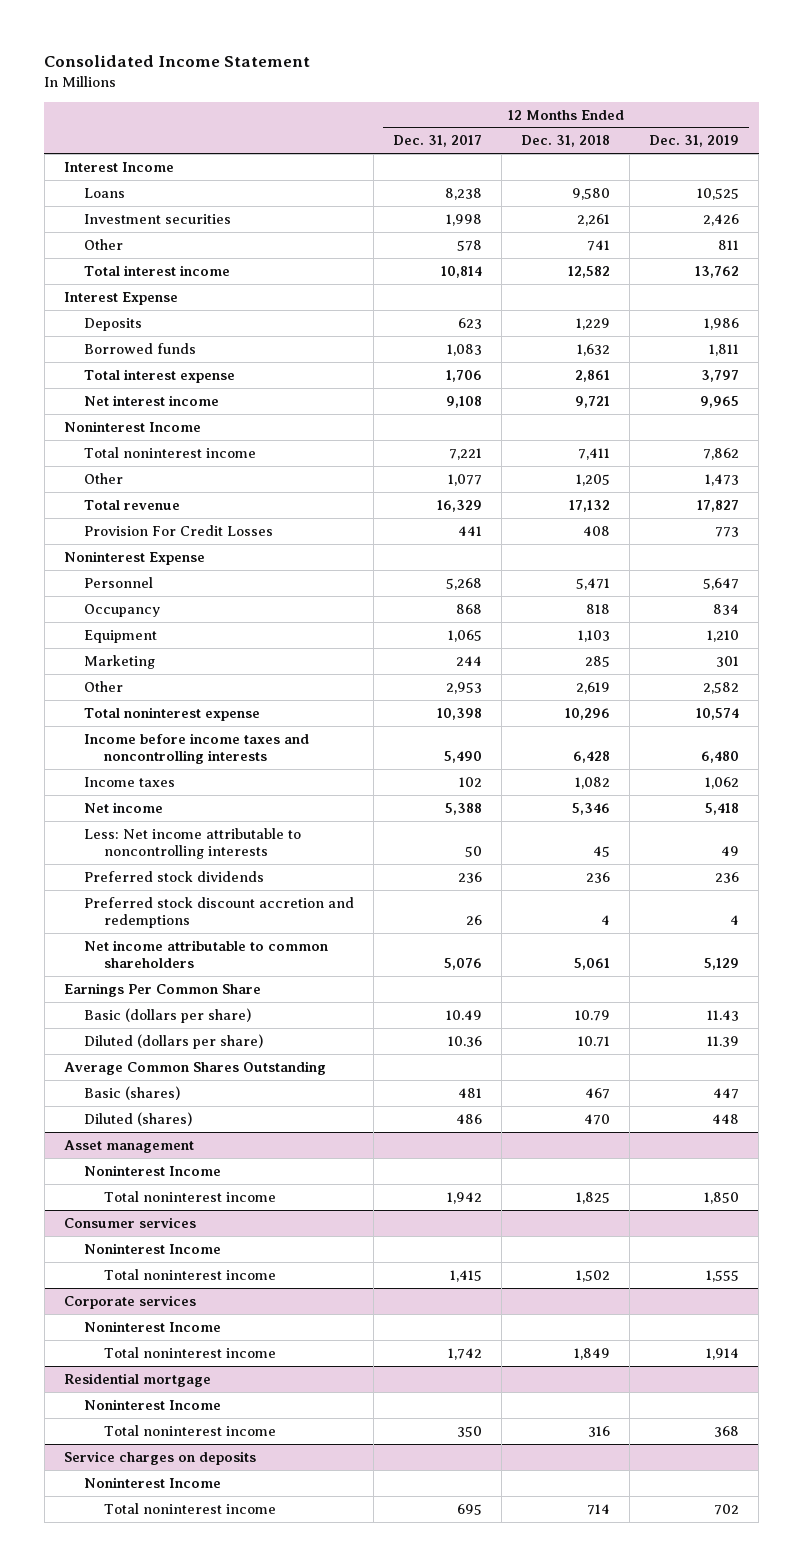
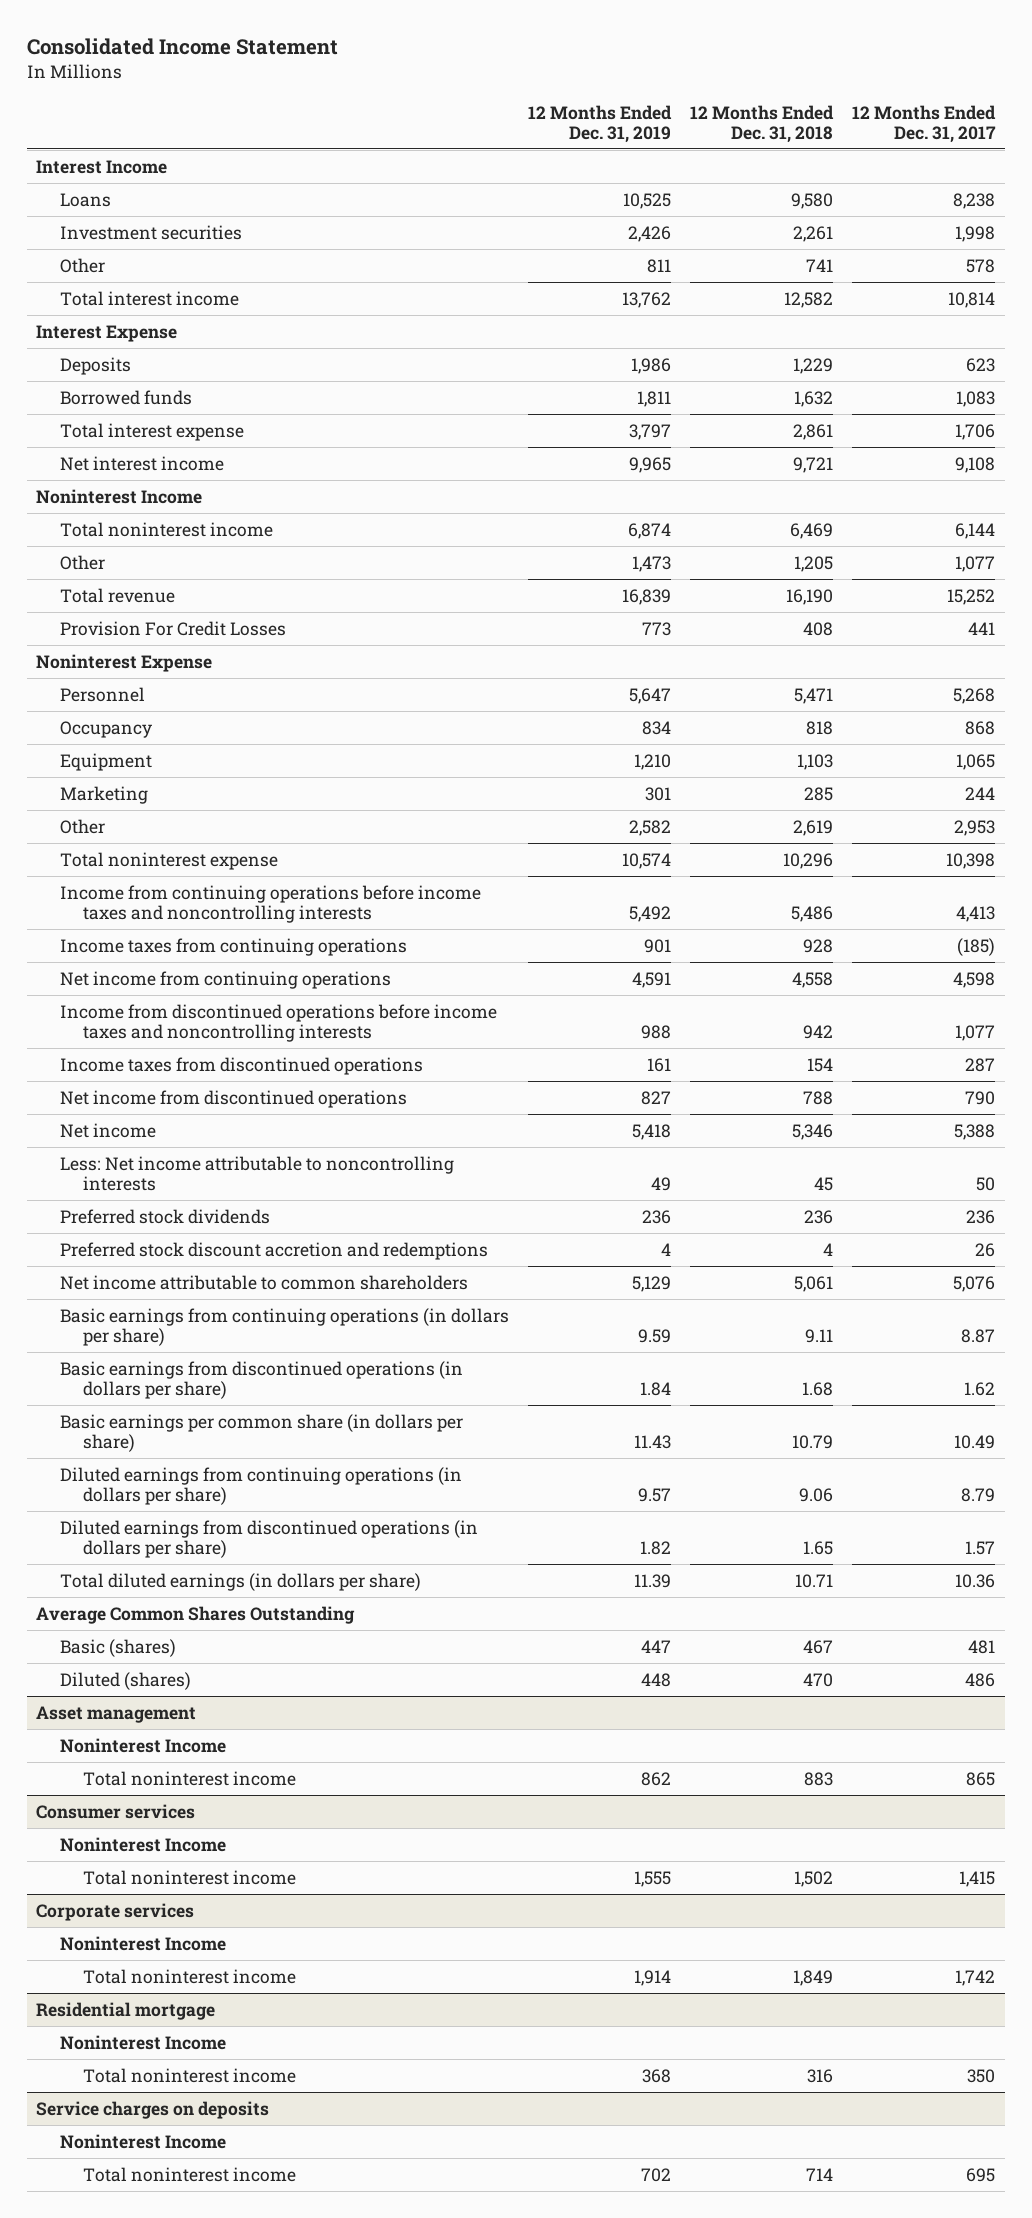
- | 12 Months Ended Dec. 31, 2017 | 12 Months Ended Dec. 31, 2018 | 12 Months Ended Dec. 31, 2019
+ | 12 Months Ended Dec. 31, 2019 | 12 Months Ended Dec. 31, 2018 | 12 Months Ended Dec. 31, 2017
- Total noninterest income | 7,221 | 7,411 | 7,862
+ Total noninterest income | 6,874 | 6,469 | 6,144
- Total revenue | 16,329 | 17,132 | 17,827
+ Total revenue | 16,839 | 16,190 | 15,252
- Income before income taxes and noncontrolling interests | 5,490 | 6,428 | 6,480
- Income taxes | 102 | 1,082 | 1,062
+ Income from continuing operations before income taxes and noncontrolling interests | 5,492 | 5,486 | 4,413
+ Income taxes from continuing operations | 901 | 928 | (185)
+ Net income from continuing operations | 4,591 | 4,558 | 4,598
+ Income from discontinued operations before income taxes and noncontrolling interests | 988 | 942 | 1,077
+ Income taxes from discontinued operations | 161 | 154 | 287
+ Net income from discontinued operations | 827 | 788 | 790
- Earnings Per Common Share
- Basic (dollars per share) | 10.49 | 10.79 | 11.43
- Diluted (dollars per share) | 10.36 | 10.71 | 11.39
+ Basic earnings from continuing operations (in dollars per share) | 9.59 | 9.11 | 8.87
+ Basic earnings from discontinued operations (in dollars per share) | 1.84 | 1.68 | 1.62
+ Basic earnings per common share (in dollars per share) | 11.43 | 10.79 | 10.49
+ Diluted earnings from continuing operations (in dollars per share) | 9.57 | 9.06 | 8.79
+ Diluted earnings from discontinued operations (in dollars per share) | 1.82 | 1.65 | 1.57
+ Total diluted earnings (in dollars per share) | 11.39 | 10.71 | 10.36
@ Asset management
- Total noninterest income | 1,942 | 1,825 | 1,850
+ Total noninterest income | 862 | 883 | 865

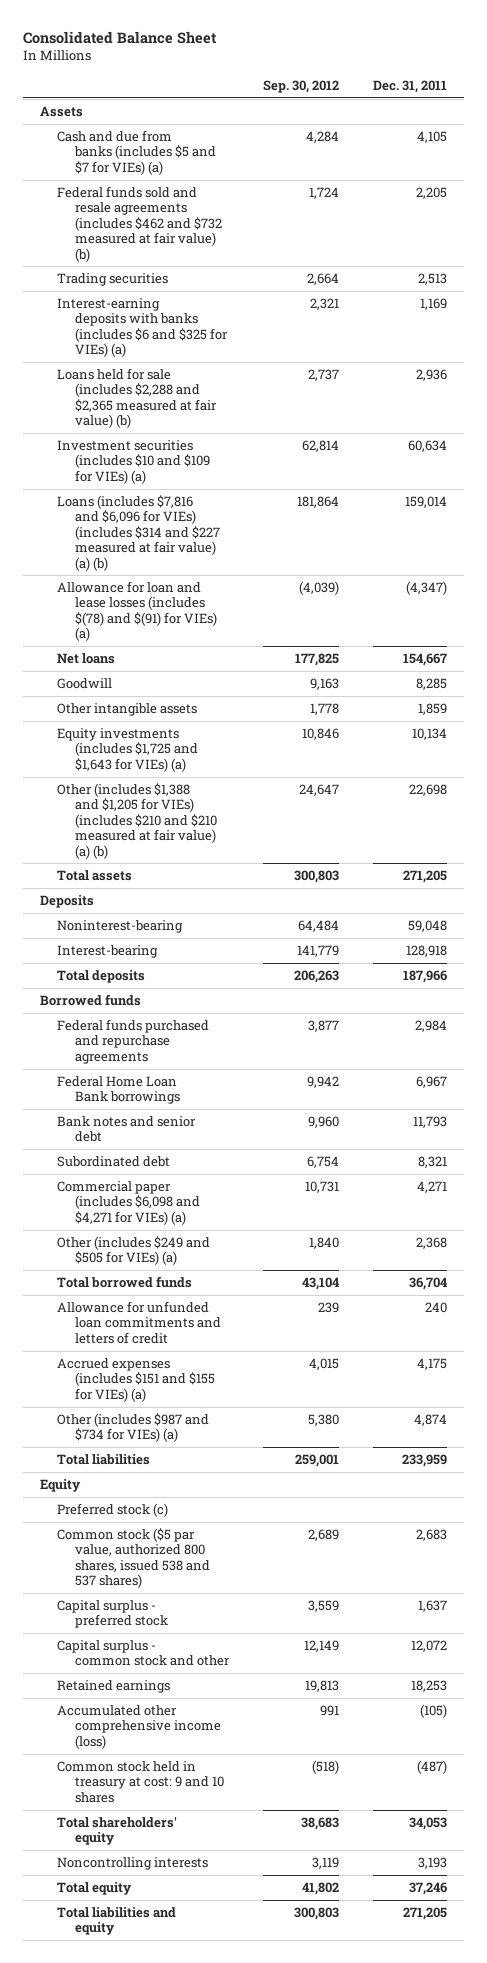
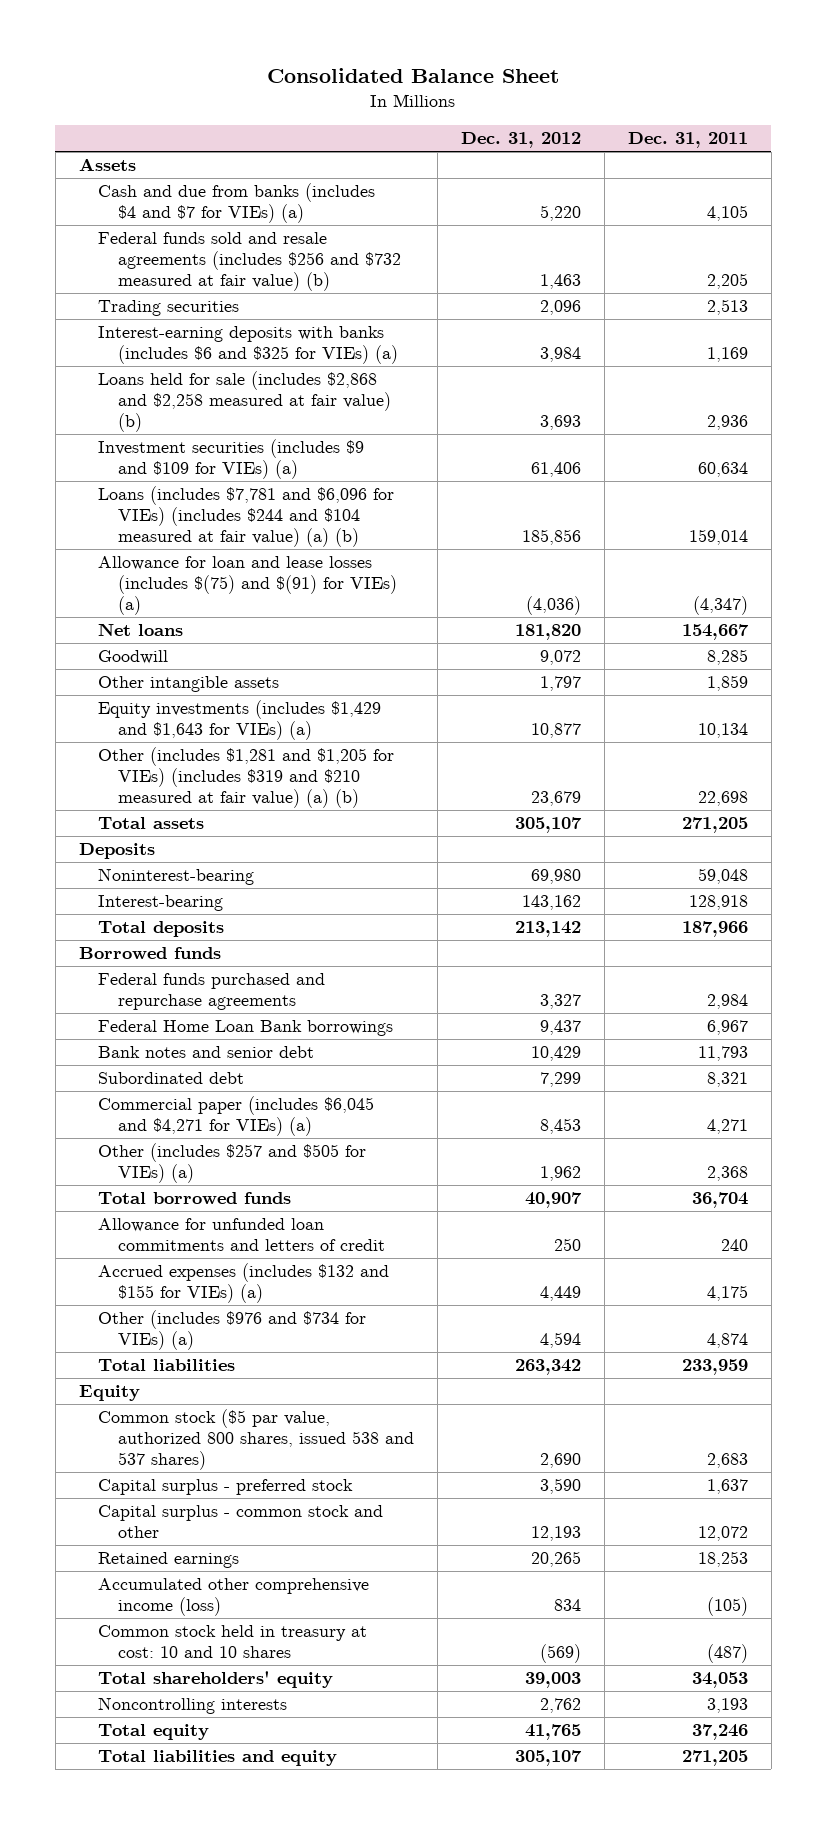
- | Sep. 30, 2012 | Dec. 31, 2011
+ | Dec. 31, 2012 | Dec. 31, 2011
- Cash and due from banks (includes $5 and $7 for VIEs) (a) | 4,284 | 4,105
- Federal funds sold and resale agreements (includes $462 and $732 measured at fair value) (b) | 1,724 | 2,205
+ Cash and due from banks (includes $4 and $7 for VIEs) (a) | 5,220 | 4,105
+ Federal funds sold and resale agreements (includes $256 and $732 measured at fair value) (b) | 1,463 | 2,205
- Loans held for sale (includes $2,288 and $2,365 measured at fair value) (b) | 2,737 | 2,936
- Investment securities (includes $10 and $109 for VIEs) (a) | 62,814 | 60,634
- Loans (includes $7,816 and $6,096 for VIEs) (includes $314 and $227 measured at fair value) (a) (b) | 181,864 | 159,014
- Allowance for loan and lease losses (includes $(78) and $(91) for VIEs) (a) | (4,039) | (4,347)
+ Loans held for sale (includes $2,868 and $2,258 measured at fair value) (b) | 3,693 | 2,936
+ Investment securities (includes $9 and $109 for VIEs) (a) | 61,406 | 60,634
+ Loans (includes $7,781 and $6,096 for VIEs) (includes $244 and $104 measured at fair value) (a) (b) | 185,856 | 159,014
+ Allowance for loan and lease losses (includes $(75) and $(91) for VIEs) (a) | (4,036) | (4,347)
- Equity investments (includes $1,725 and $1,643 for VIEs) (a) | 10,846 | 10,134
- Other (includes $1,388 and $1,205 for VIEs) (includes $210 and $210 measured at fair value) (a) (b) | 24,647 | 22,698
+ Equity investments (includes $1,429 and $1,643 for VIEs) (a) | 10,877 | 10,134
+ Other (includes $1,281 and $1,205 for VIEs) (includes $319 and $210 measured at fair value) (a) (b) | 23,679 | 22,698
- Commercial paper (includes $6,098 and $4,271 for VIEs) (a) | 10,731 | 4,271
- Other (includes $249 and $505 for VIEs) (a) | 1,840 | 2,368
+ Commercial paper (includes $6,045 and $4,271 for VIEs) (a) | 8,453 | 4,271
+ Other (includes $257 and $505 for VIEs) (a) | 1,962 | 2,368
- Accrued expenses (includes $151 and $155 for VIEs) (a) | 4,015 | 4,175
- Other (includes $987 and $734 for VIEs) (a) | 5,380 | 4,874
+ Accrued expenses (includes $132 and $155 for VIEs) (a) | 4,449 | 4,175
+ Other (includes $976 and $734 for VIEs) (a) | 4,594 | 4,874
- Preferred stock (c)
- Common stock held in treasury at cost: 9 and 10 shares | (518) | (487)
+ Common stock held in treasury at cost: 10 and 10 shares | (569) | (487)

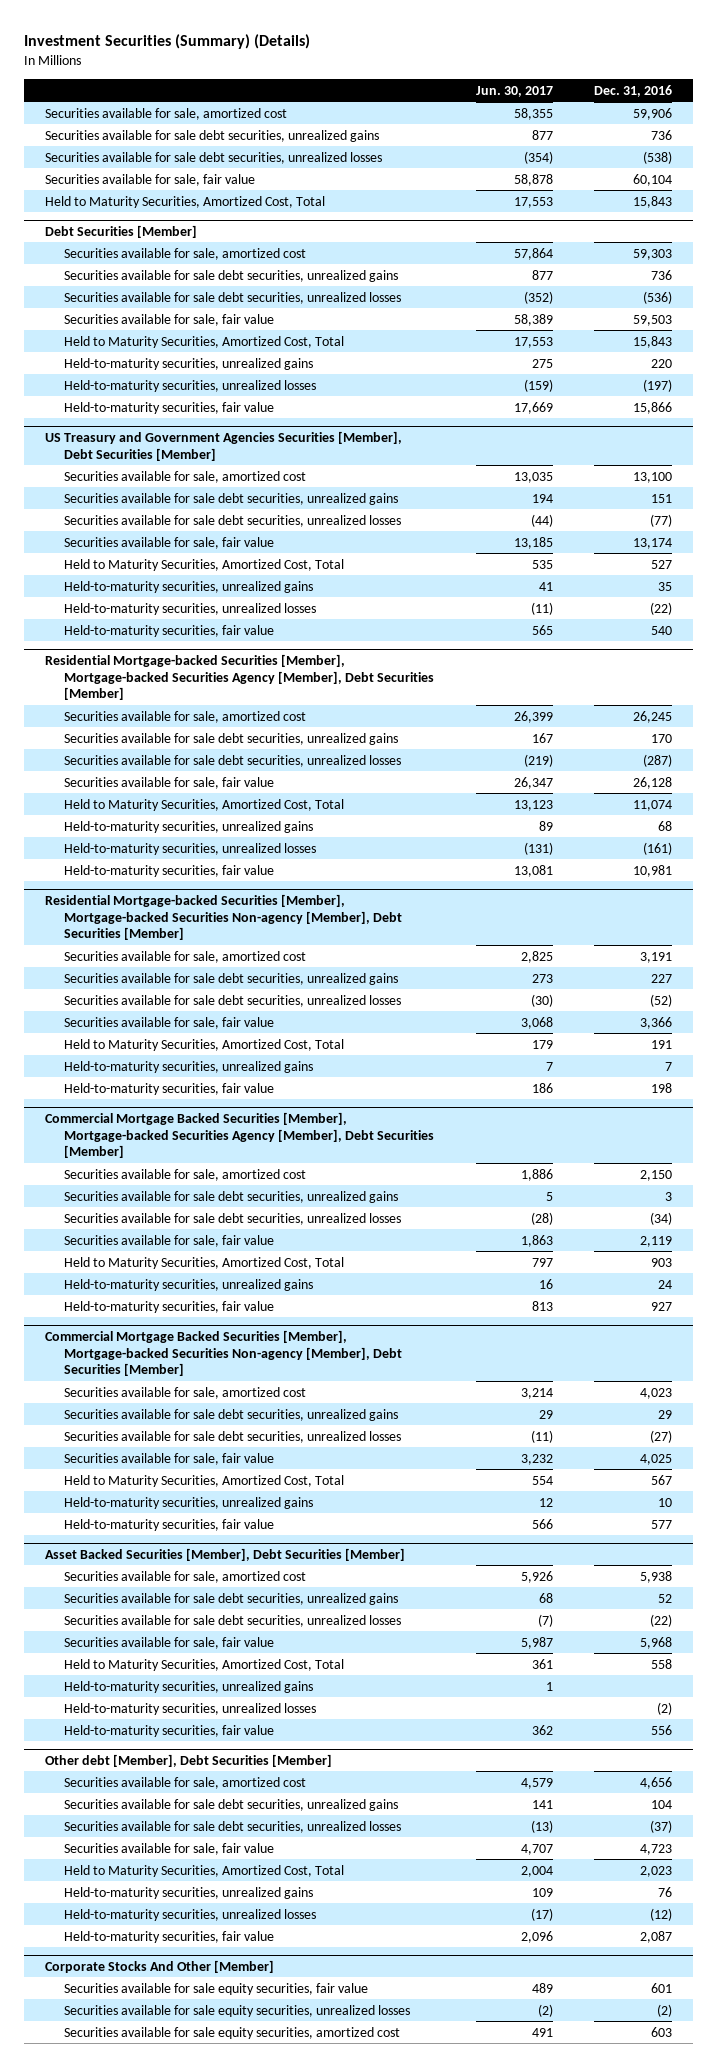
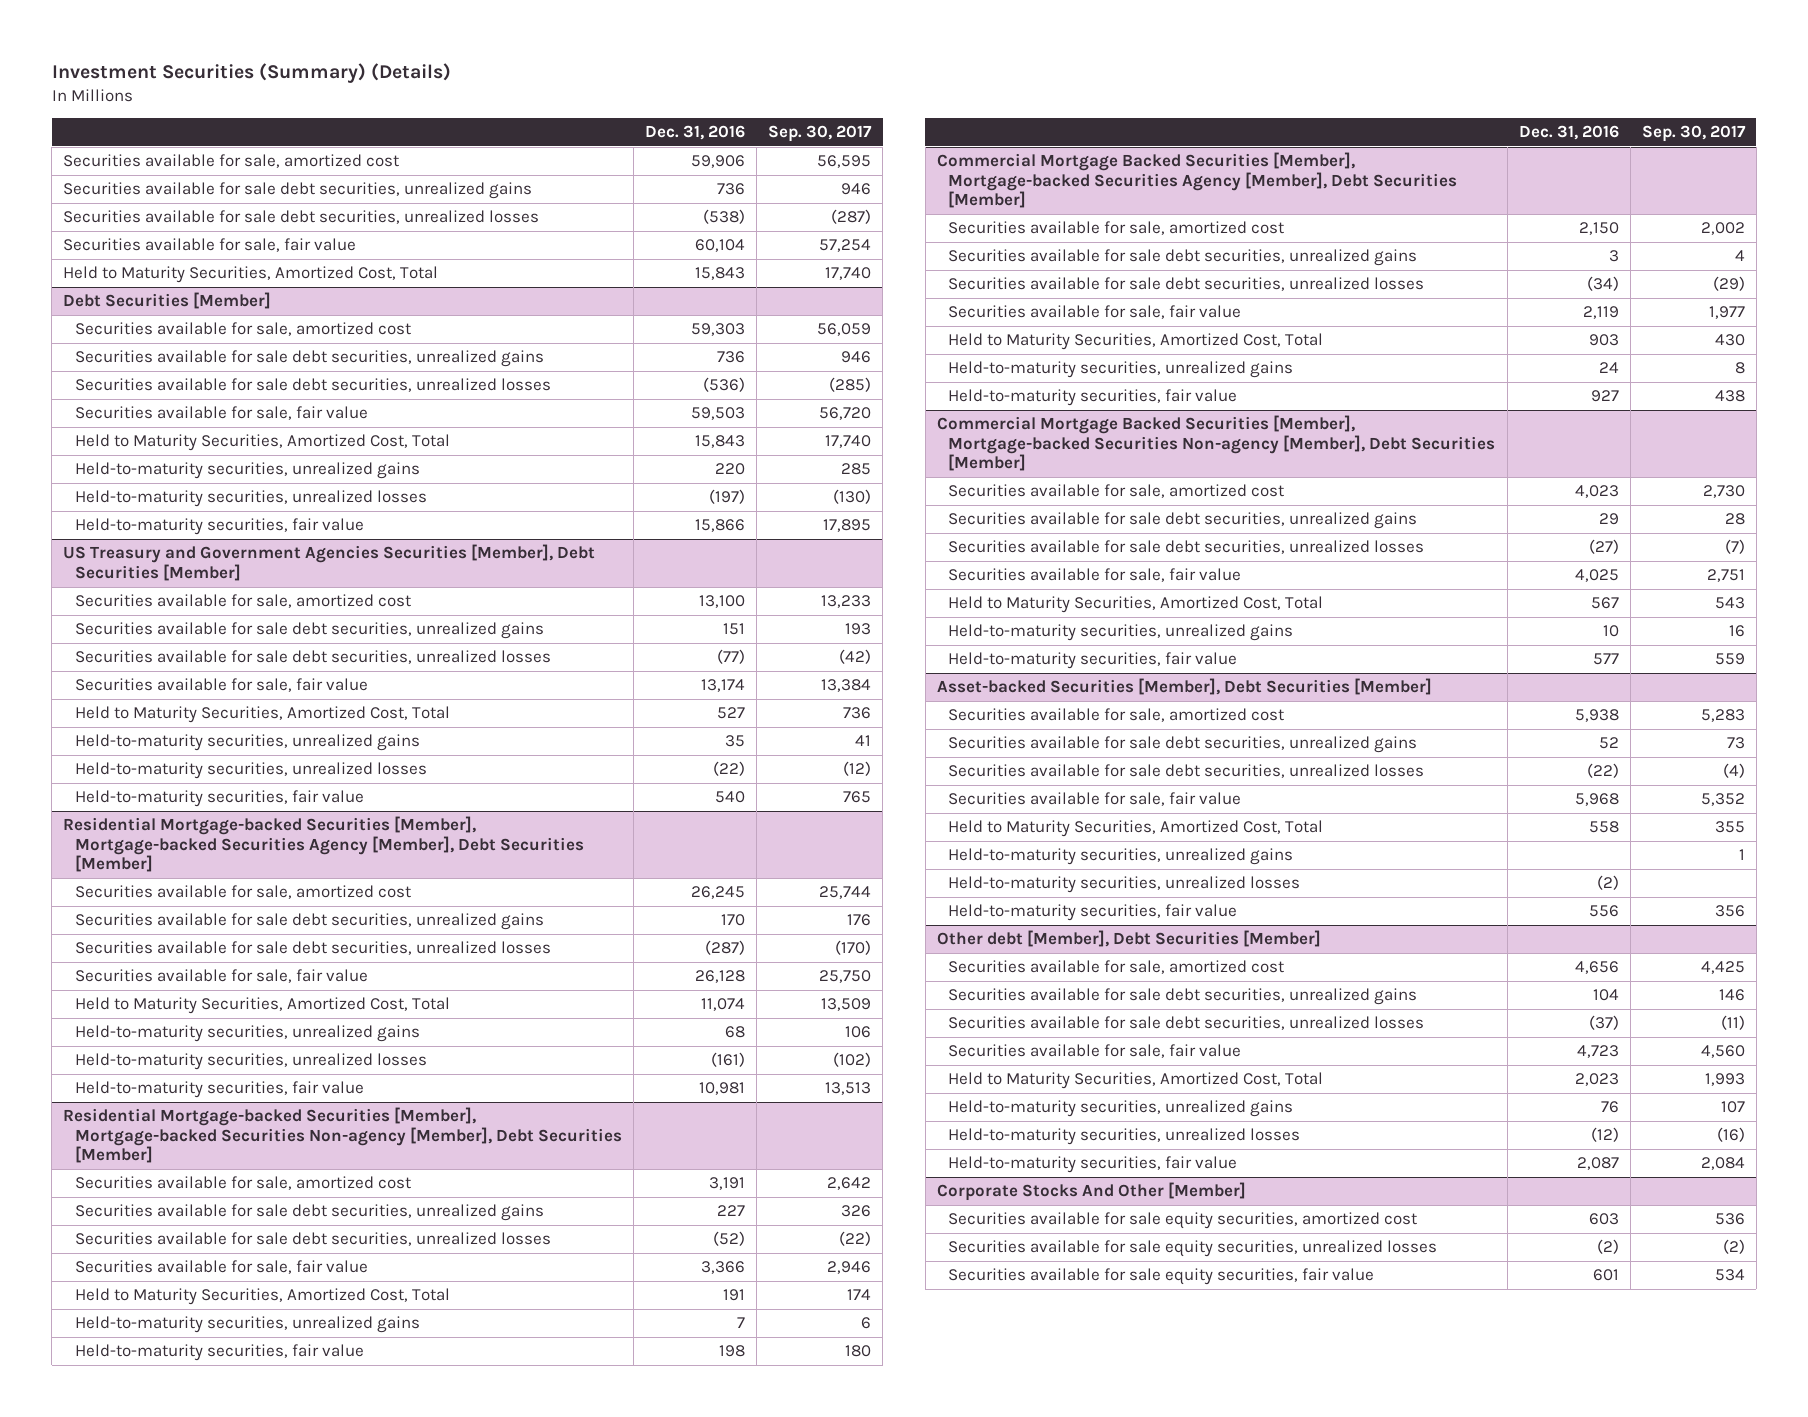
- | Jun. 30, 2017 | Dec. 31, 2016
+ | Dec. 31, 2016 | Sep. 30, 2017
- Asset Backed Securities [Member], Debt Securities [Member]
+ Asset-backed Securities [Member], Debt Securities [Member]
@ Corporate Stocks And Other [Member]
moved down: Securities available for sale equity securities, unrealized losses | (2) | (2)
moved down: Securities available for sale equity securities, fair value | 601 | 534

